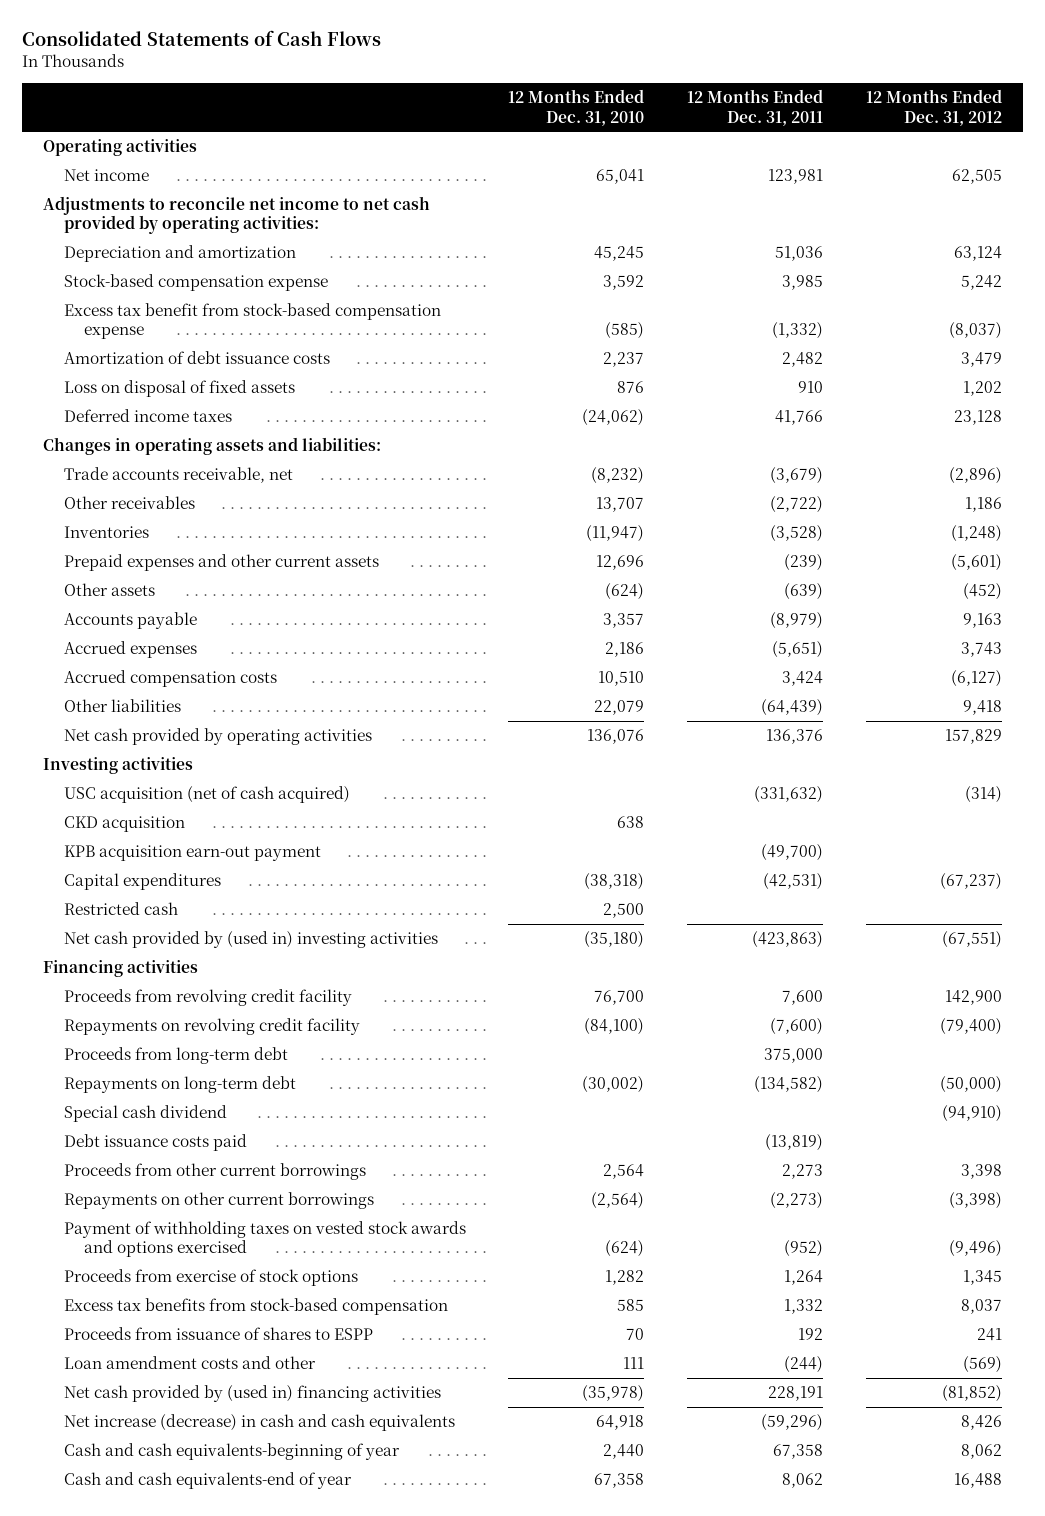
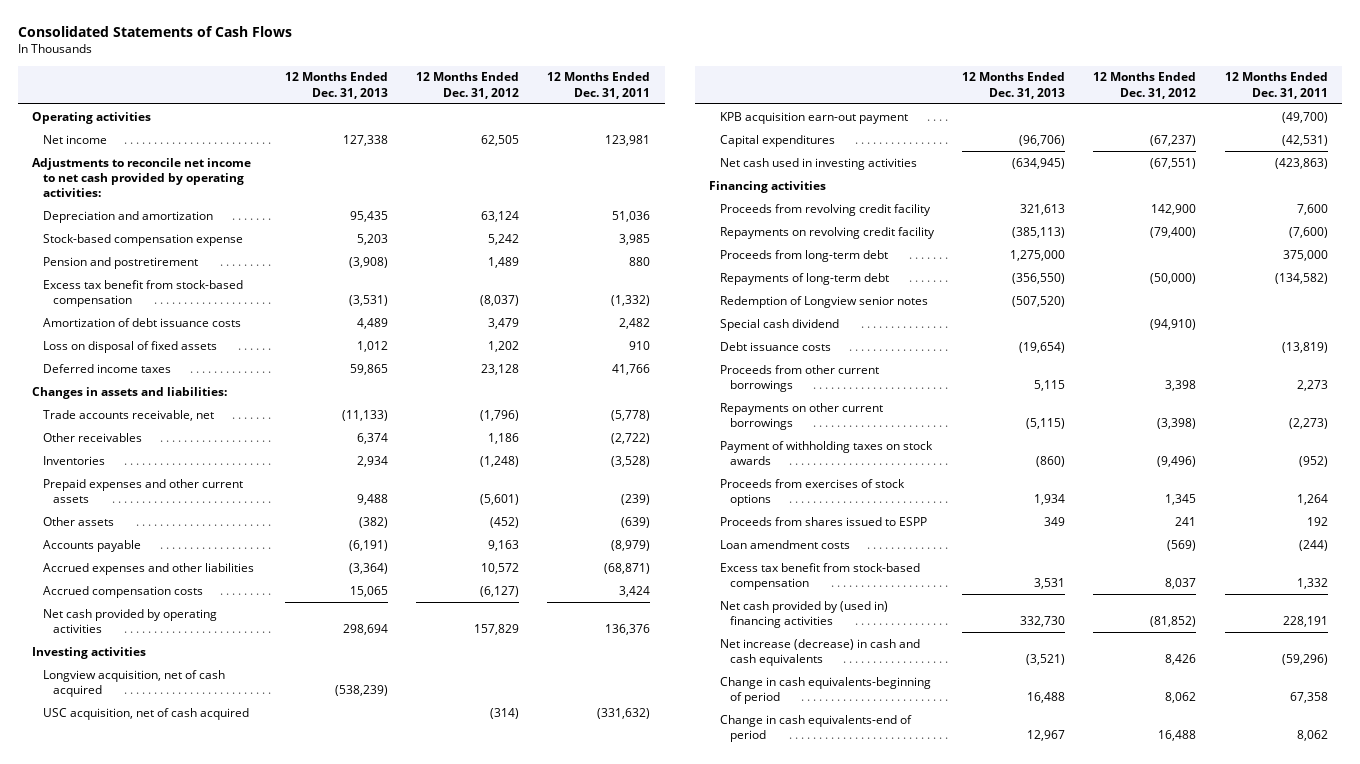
- | 12 Months Ended Dec. 31, 2010 | 12 Months Ended Dec. 31, 2011 | 12 Months Ended Dec. 31, 2012
+ | 12 Months Ended Dec. 31, 2013 | 12 Months Ended Dec. 31, 2012 | 12 Months Ended Dec. 31, 2011
- Excess tax benefit from stock-based compensation expense | (585) | (1,332) | (8,037)
+ Pension and postretirement | (3,908) | 1,489 | 880
+ Excess tax benefit from stock-based compensation | (3,531) | (8,037) | (1,332)
- Changes in operating assets and liabilities:
- Trade accounts receivable, net | (8,232) | (3,679) | (2,896)
+ Changes in assets and liabilities:
+ Trade accounts receivable, net | (11,133) | (1,796) | (5,778)
- Accrued expenses | 2,186 | (5,651) | 3,743
+ Accrued expenses and other liabilities | (3,364) | 10,572 | (68,871)
- Other liabilities | 22,079 | (64,439) | 9,418
- USC acquisition (net of cash acquired) | | (331,632) | (314)
- CKD acquisition | 638 | |
+ Longview acquisition, net of cash acquired | (538,239) | |
+ USC acquisition, net of cash acquired | | (314) | (331,632)
- Restricted cash | 2,500 | |
- Net cash provided by (used in) investing activities | (35,180) | (423,863) | (67,551)
+ Net cash used in investing activities | (634,945) | (67,551) | (423,863)
- Repayments on long-term debt | (30,002) | (134,582) | (50,000)
+ Repayments of long-term debt | (356,550) | (50,000) | (134,582)
+ Redemption of Longview senior notes | (507,520) | |
- Debt issuance costs paid | | (13,819) |
+ Debt issuance costs | (19,654) | | (13,819)
- Payment of withholding taxes on vested stock awards and options exercised | (624) | (952) | (9,496)
- Proceeds from exercise of stock options | 1,282 | 1,264 | 1,345
- Excess tax benefits from stock-based compensation | 585 | 1,332 | 8,037
- Proceeds from issuance of shares to ESPP | 70 | 192 | 241
- Loan amendment costs and other | 111 | (244) | (569)
+ Payment of withholding taxes on stock awards | (860) | (9,496) | (952)
+ Proceeds from exercises of stock options | 1,934 | 1,345 | 1,264
+ Proceeds from shares issued to ESPP | 349 | 241 | 192
+ Loan amendment costs | | (569) | (244)
+ Excess tax benefit from stock-based compensation | 3,531 | 8,037 | 1,332
- Cash and cash equivalents-beginning of year | 2,440 | 67,358 | 8,062
- Cash and cash equivalents-end of year | 67,358 | 8,062 | 16,488
+ Change in cash equivalents-beginning of period | 16,488 | 8,062 | 67,358
+ Change in cash equivalents-end of period | 12,967 | 16,488 | 8,062

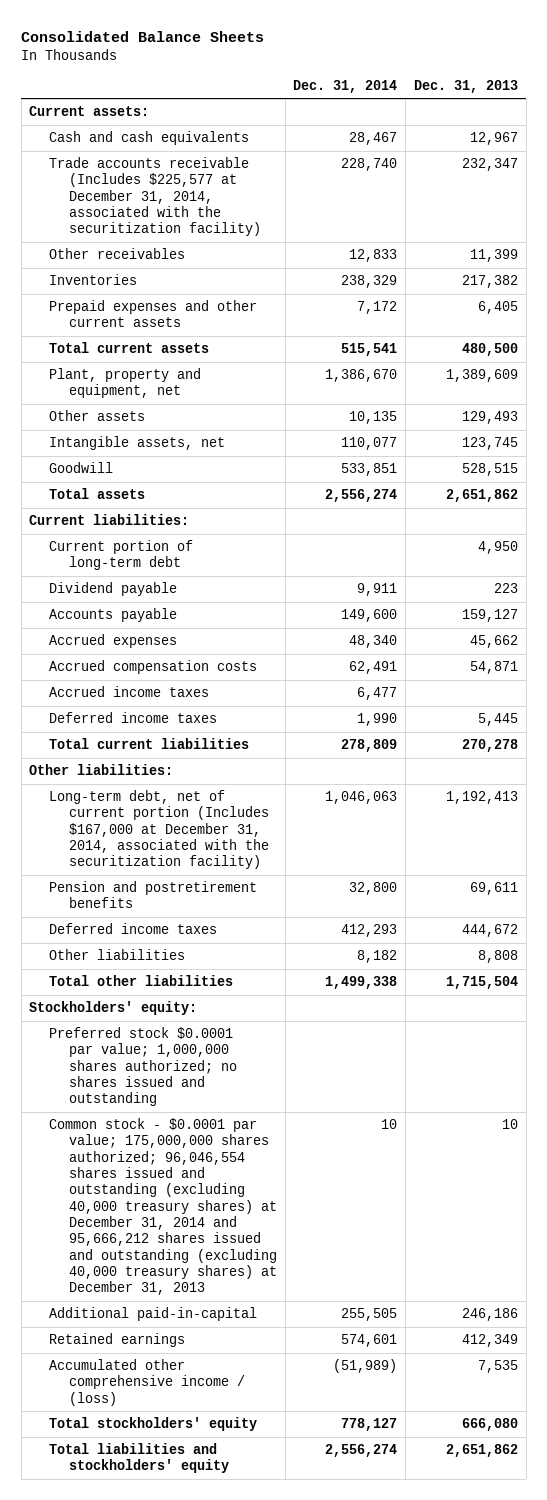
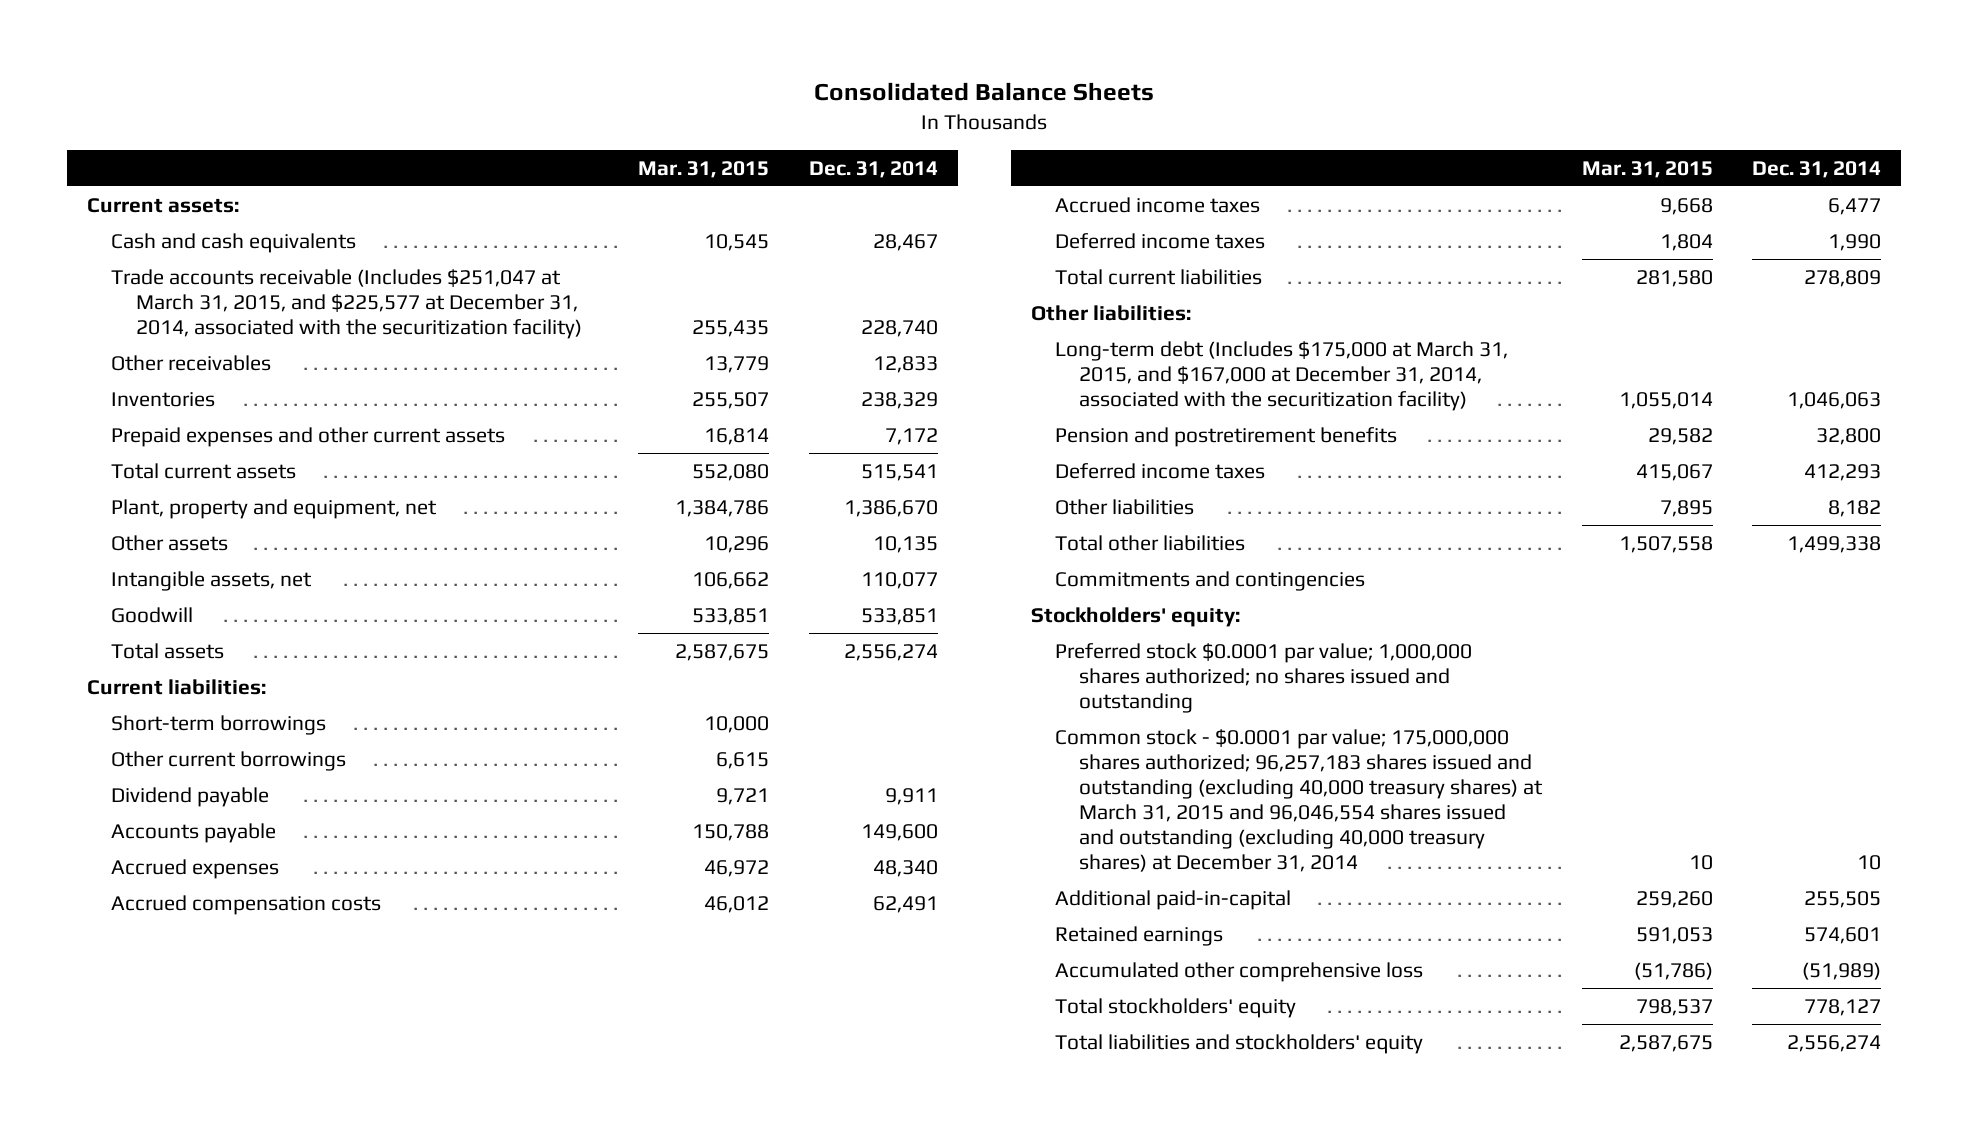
- | Dec. 31, 2014 | Dec. 31, 2013
+ | Mar. 31, 2015 | Dec. 31, 2014
- Trade accounts receivable (Includes $225,577 at December 31, 2014, associated with the securitization facility) | 228,740 | 232,347
+ Trade accounts receivable (Includes $251,047 at March 31, 2015, and $225,577 at December 31, 2014, associated with the securitization facility) | 255,435 | 228,740
- Current portion of long-term debt | | 4,950
+ Short-term borrowings | 10,000 |
+ Other current borrowings | 6,615 |
- Long-term debt, net of current portion (Includes $167,000 at December 31, 2014, associated with the securitization facility) | 1,046,063 | 1,192,413
+ Long-term debt (Includes $175,000 at March 31, 2015, and $167,000 at December 31, 2014, associated with the securitization facility) | 1,055,014 | 1,046,063
+ Commitments and contingencies
- Common stock - $0.0001 par value; 175,000,000 shares authorized; 96,046,554 shares issued and outstanding (excluding 40,000 treasury shares) at December 31, 2014 and 95,666,212 shares issued and outstanding (excluding 40,000 treasury shares) at December 31, 2013 | 10 | 10
+ Common stock - $0.0001 par value; 175,000,000 shares authorized; 96,257,183 shares issued and outstanding (excluding 40,000 treasury shares) at March 31, 2015 and 96,046,554 shares issued and outstanding (excluding 40,000 treasury shares) at December 31, 2014 | 10 | 10
- Accumulated other comprehensive income / (loss) | (51,989) | 7,535
+ Accumulated other comprehensive loss | (51,786) | (51,989)

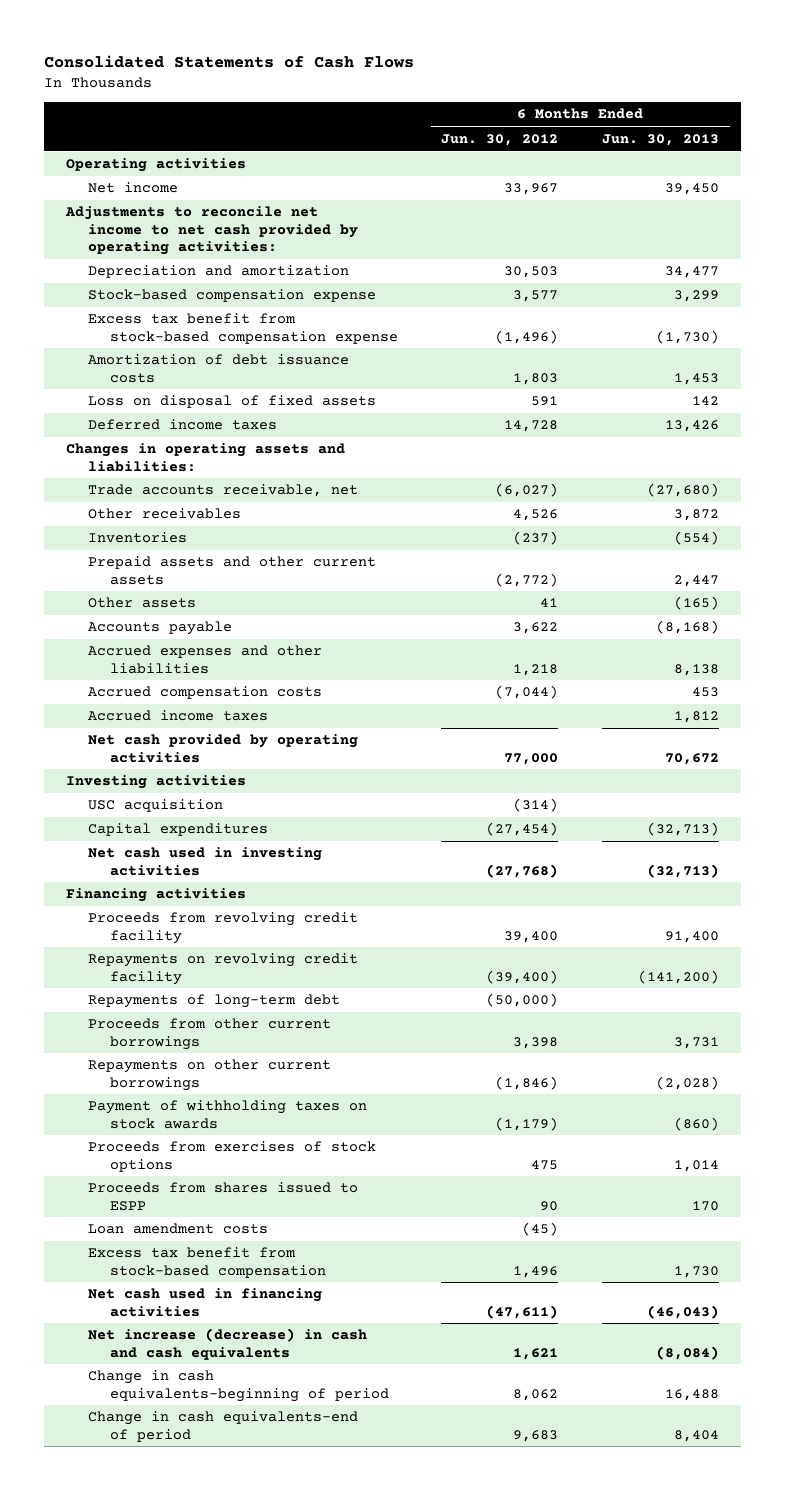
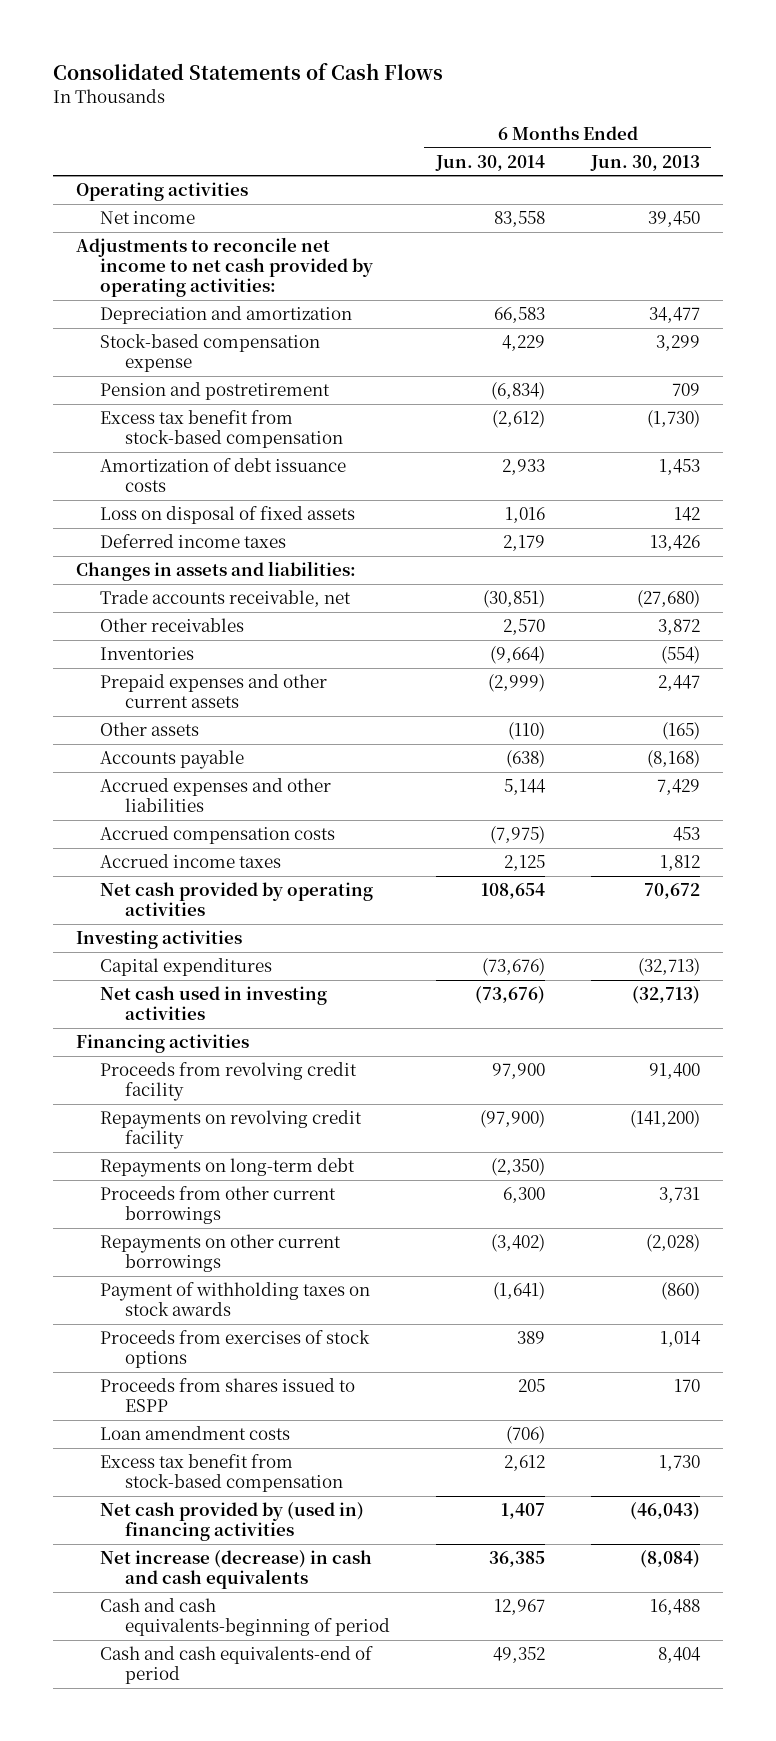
- | 6 Months Ended Jun. 30, 2012 | 6 Months Ended Jun. 30, 2013
+ | 6 Months Ended Jun. 30, 2014 | 6 Months Ended Jun. 30, 2013
- Excess tax benefit from stock-based compensation expense | (1,496) | (1,730)
+ Pension and postretirement | (6,834) | 709
+ Excess tax benefit from stock-based compensation | (2,612) | (1,730)
- Changes in operating assets and liabilities:
+ Changes in assets and liabilities:
- Prepaid assets and other current assets | (2,772) | 2,447
+ Prepaid expenses and other current assets | (2,999) | 2,447
- Accrued expenses and other liabilities | 1,218 | 8,138
+ Accrued expenses and other liabilities | 5,144 | 7,429
- USC acquisition | (314) |
- Repayments of long-term debt | (50,000) |
+ Repayments on long-term debt | (2,350) |
- Net cash used in financing activities | (47,611) | (46,043)
+ Net cash provided by (used in) financing activities | 1,407 | (46,043)
- Change in cash equivalents-beginning of period | 8,062 | 16,488
- Change in cash equivalents-end of period | 9,683 | 8,404
+ Cash and cash equivalents-beginning of period | 12,967 | 16,488
+ Cash and cash equivalents-end of period | 49,352 | 8,404

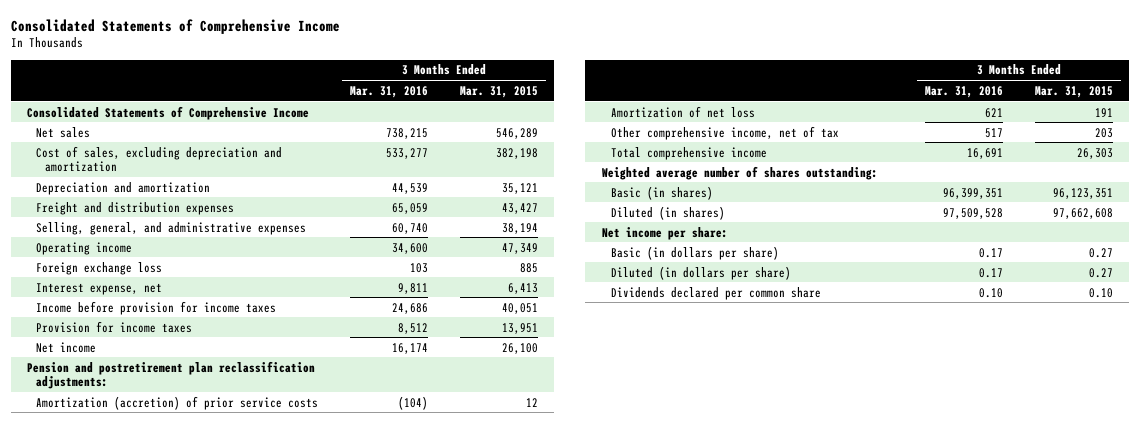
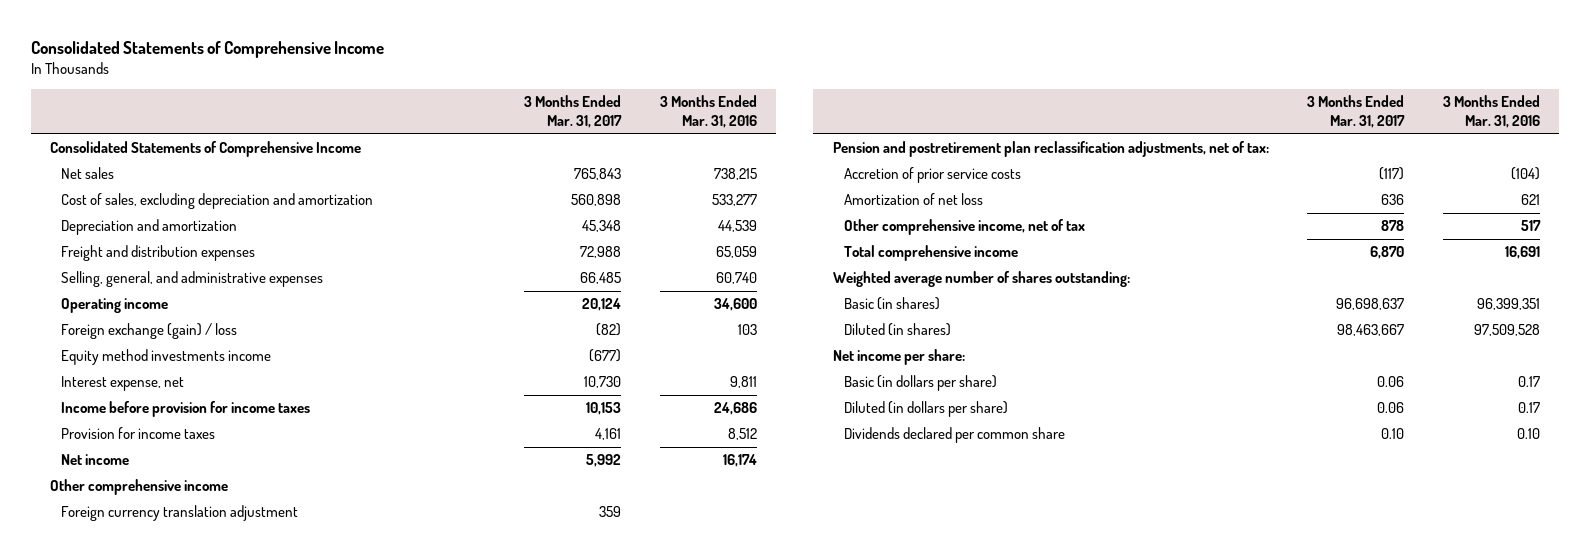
- | 3 Months Ended Mar. 31, 2016 | 3 Months Ended Mar. 31, 2015
+ | 3 Months Ended Mar. 31, 2017 | 3 Months Ended Mar. 31, 2016
- Foreign exchange loss | 103 | 885
+ Foreign exchange (gain) / loss | (82) | 103
+ Equity method investments income | (677) |
- Pension and postretirement plan reclassification adjustments:
- Amortization (accretion) of prior service costs | (104) | 12
+ Other comprehensive income
+ Foreign currency translation adjustment | 359 |
+ Pension and postretirement plan reclassification adjustments, net of tax:
+ Accretion of prior service costs | (117) | (104)

